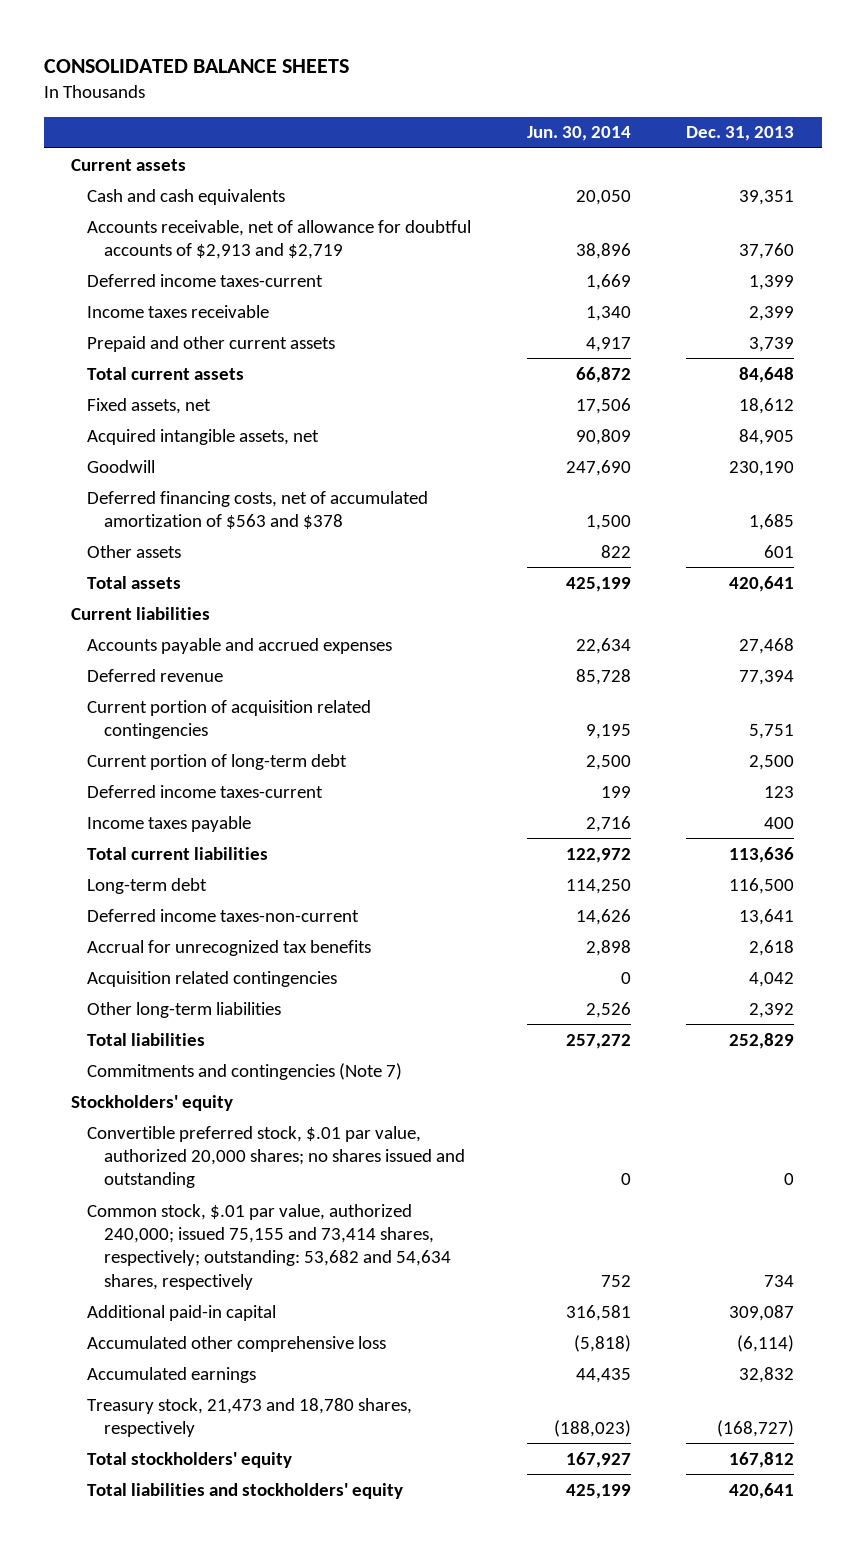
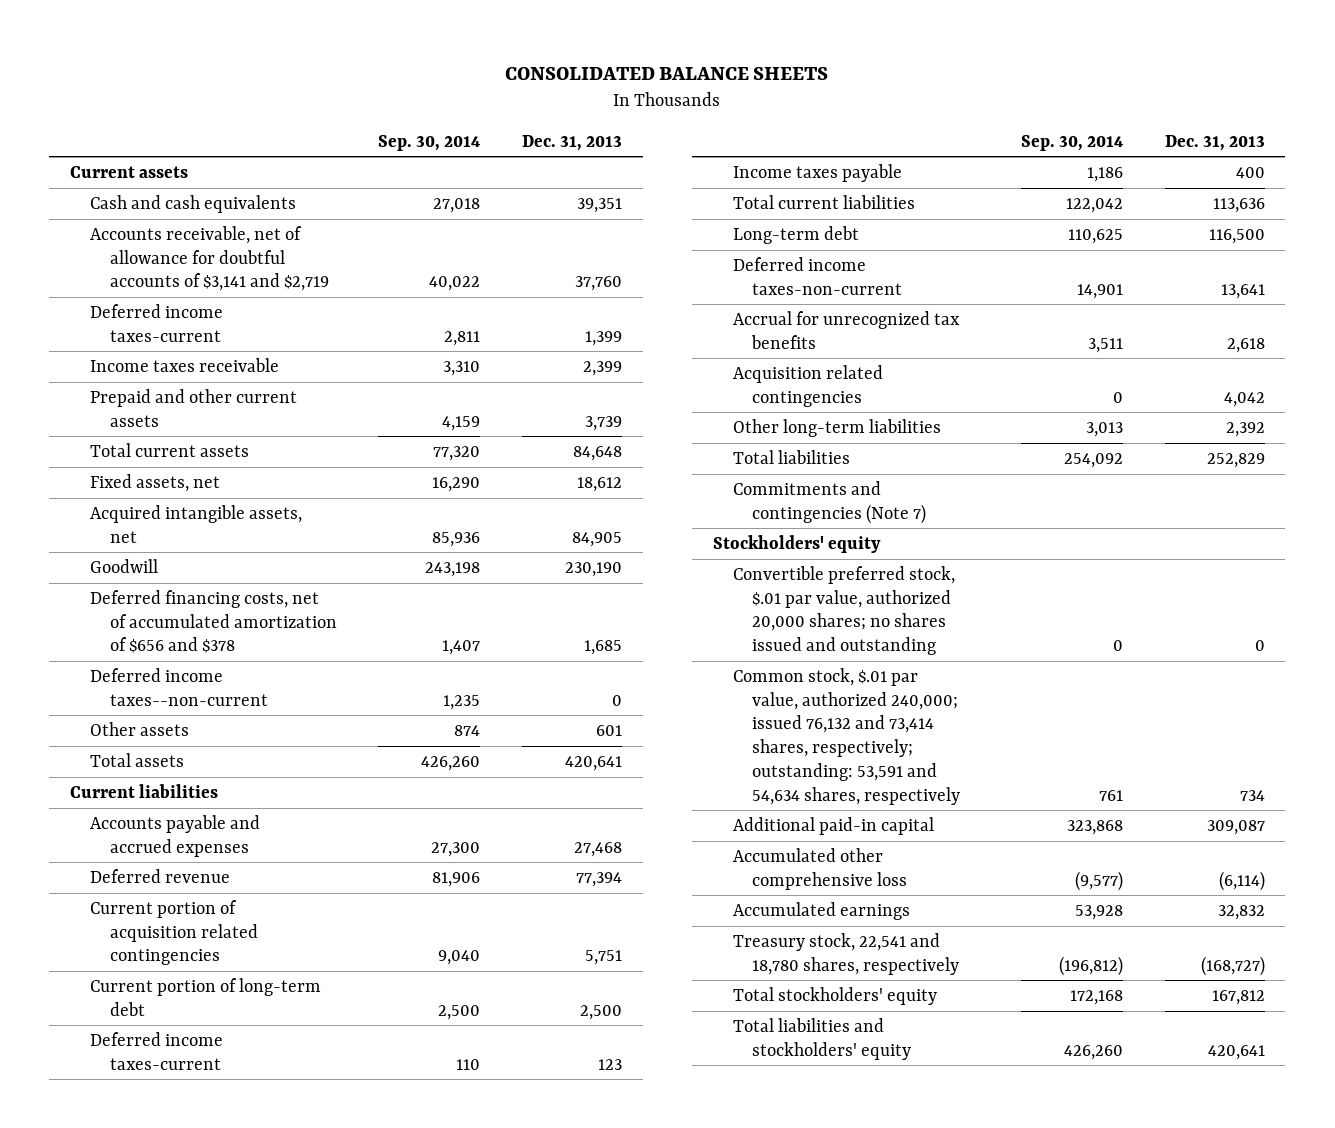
- | Jun. 30, 2014 | Dec. 31, 2013
+ | Sep. 30, 2014 | Dec. 31, 2013
- Accounts receivable, net of allowance for doubtful accounts of $2,913 and $2,719 | 38,896 | 37,760
+ Accounts receivable, net of allowance for doubtful accounts of $3,141 and $2,719 | 40,022 | 37,760
- Deferred financing costs, net of accumulated amortization of $563 and $378 | 1,500 | 1,685
+ Deferred financing costs, net of accumulated amortization of $656 and $378 | 1,407 | 1,685
+ Deferred income taxes--non-current | 1,235 | 0
- Common stock, $.01 par value, authorized 240,000; issued 75,155 and 73,414 shares, respectively; outstanding: 53,682 and 54,634 shares, respectively | 752 | 734
+ Common stock, $.01 par value, authorized 240,000; issued 76,132 and 73,414 shares, respectively; outstanding: 53,591 and 54,634 shares, respectively | 761 | 734
- Treasury stock, 21,473 and 18,780 shares, respectively | (188,023) | (168,727)
+ Treasury stock, 22,541 and 18,780 shares, respectively | (196,812) | (168,727)

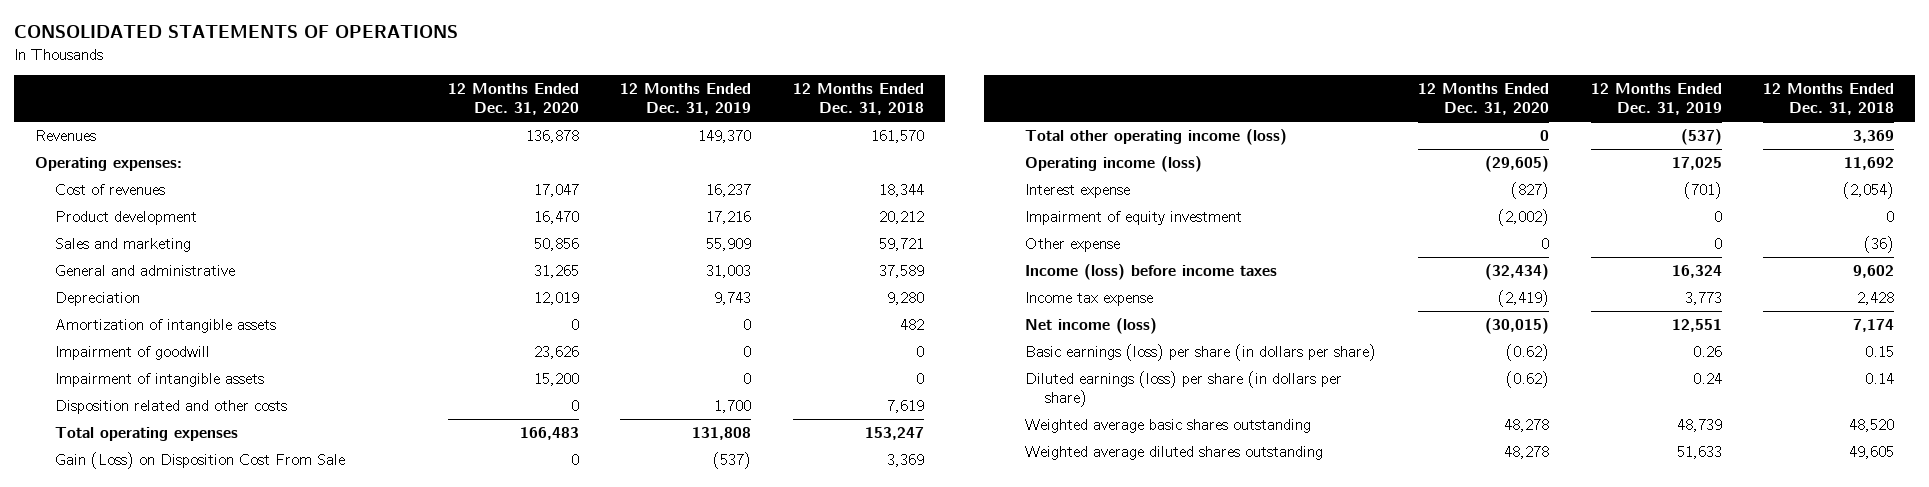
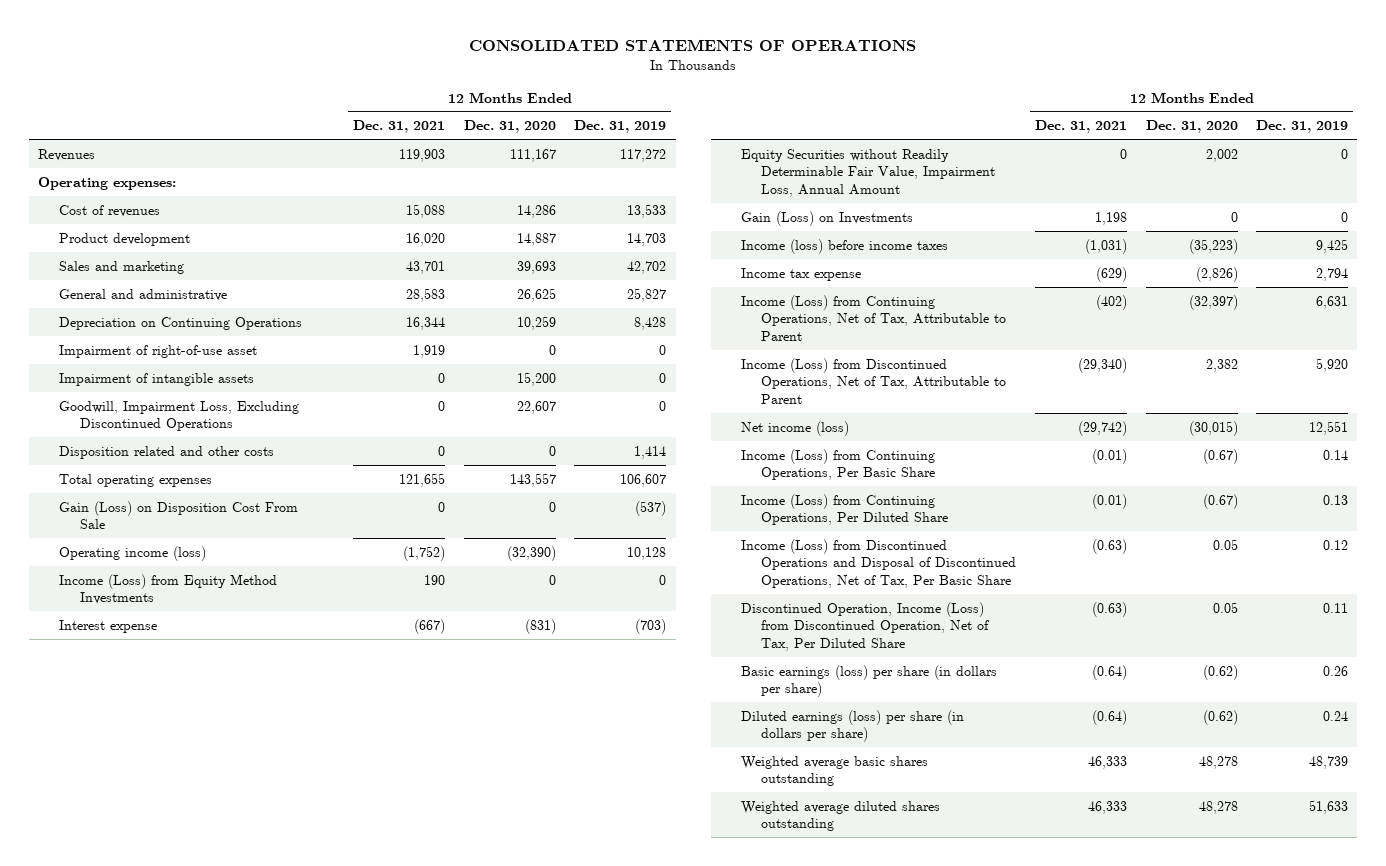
- | 12 Months Ended Dec. 31, 2020 | 12 Months Ended Dec. 31, 2019 | 12 Months Ended Dec. 31, 2018
+ | 12 Months Ended Dec. 31, 2021 | 12 Months Ended Dec. 31, 2020 | 12 Months Ended Dec. 31, 2019
- Revenues | 136,878 | 149,370 | 161,570
+ Revenues | 119,903 | 111,167 | 117,272
- Cost of revenues | 17,047 | 16,237 | 18,344
- Product development | 16,470 | 17,216 | 20,212
- Sales and marketing | 50,856 | 55,909 | 59,721
- General and administrative | 31,265 | 31,003 | 37,589
- Depreciation | 12,019 | 9,743 | 9,280
- Amortization of intangible assets | 0 | 0 | 482
- Impairment of goodwill | 23,626 | 0 | 0
+ Cost of revenues | 15,088 | 14,286 | 13,533
+ Product development | 16,020 | 14,887 | 14,703
+ Sales and marketing | 43,701 | 39,693 | 42,702
+ General and administrative | 28,583 | 26,625 | 25,827
+ Depreciation on Continuing Operations | 16,344 | 10,259 | 8,428
+ Impairment of right-of-use asset | 1,919 | 0 | 0
- Disposition related and other costs | 0 | 1,700 | 7,619
- Total operating expenses | 166,483 | 131,808 | 153,247
+ Goodwill, Impairment Loss, Excluding Discontinued Operations | 0 | 22,607 | 0
+ Disposition related and other costs | 0 | 0 | 1,414
+ Total operating expenses | 121,655 | 143,557 | 106,607
- Total other operating income (loss) | 0 | (537) | 3,369
- Operating income (loss) | (29,605) | 17,025 | 11,692
- Interest expense | (827) | (701) | (2,054)
- Impairment of equity investment | (2,002) | 0 | 0
- Other expense | 0 | 0 | (36)
- Income (loss) before income taxes | (32,434) | 16,324 | 9,602
- Income tax expense | (2,419) | 3,773 | 2,428
+ Operating income (loss) | (1,752) | (32,390) | 10,128
+ Income (Loss) from Equity Method Investments | 190 | 0 | 0
+ Interest expense | (667) | (831) | (703)
+ Equity Securities without Readily Determinable Fair Value, Impairment Loss, Annual Amount | 0 | 2,002 | 0
+ Gain (Loss) on Investments | 1,198 | 0 | 0
+ Income (loss) before income taxes | (1,031) | (35,223) | 9,425
+ Income tax expense | (629) | (2,826) | 2,794
+ Income (Loss) from Continuing Operations, Net of Tax, Attributable to Parent | (402) | (32,397) | 6,631
+ Income (Loss) from Discontinued Operations, Net of Tax, Attributable to Parent | (29,340) | 2,382 | 5,920
+ Income (Loss) from Continuing Operations, Per Basic Share | (0.01) | (0.67) | 0.14
+ Income (Loss) from Continuing Operations, Per Diluted Share | (0.01) | (0.67) | 0.13
+ Income (Loss) from Discontinued Operations and Disposal of Discontinued Operations, Net of Tax, Per Basic Share | (0.63) | 0.05 | 0.12
+ Discontinued Operation, Income (Loss) from Discontinued Operation, Net of Tax, Per Diluted Share | (0.63) | 0.05 | 0.11

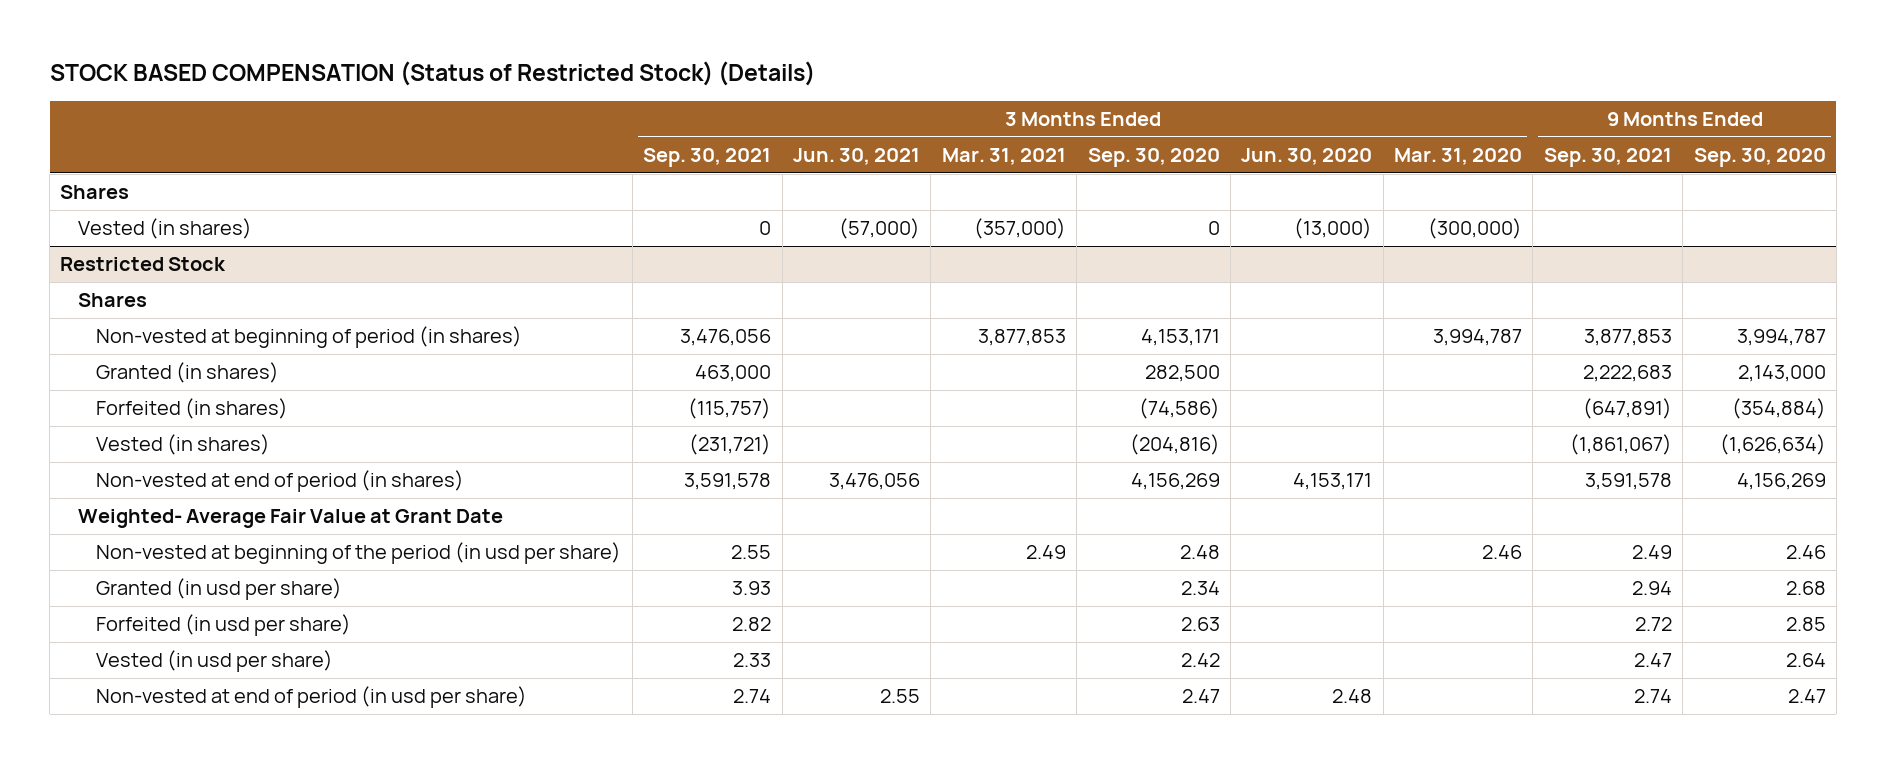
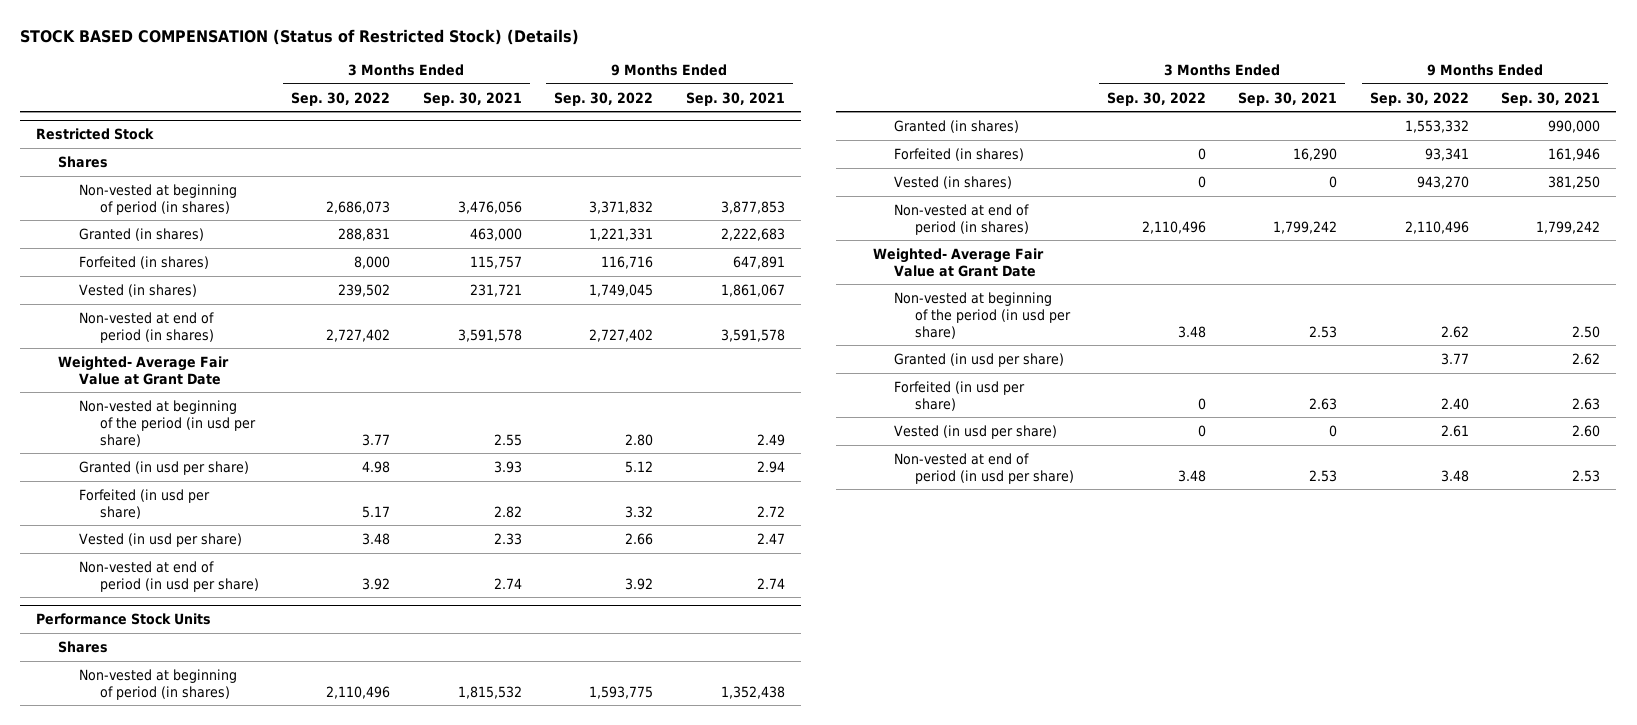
- | 3 Months Ended Sep. 30, 2021 | 3 Months Ended Jun. 30, 2021 | 3 Months Ended Mar. 31, 2021 | 3 Months Ended Sep. 30, 2020 | 3 Months Ended Jun. 30, 2020 | 3 Months Ended Mar. 31, 2020 | 9 Months Ended Sep. 30, 2021 | 9 Months Ended Sep. 30, 2020
+ | 3 Months Ended Sep. 30, 2022 | 3 Months Ended Sep. 30, 2021 | 9 Months Ended Sep. 30, 2022 | 9 Months Ended Sep. 30, 2021
- Shares
- Vested (in shares) | 0 | (57,000) | (357,000) | 0 | (13,000) | (300,000) | |
@ Restricted Stock
- Forfeited (in shares) | (115,757) | | | (74,586) | | | (647,891) | (354,884)
- Vested (in shares) | (231,721) | | | (204,816) | | | (1,861,067) | (1,626,634)
+ Forfeited (in shares) | 8,000 | 115,757 | 116,716 | 647,891
+ Vested (in shares) | 239,502 | 231,721 | 1,749,045 | 1,861,067
+ Performance Stock Units
+ Shares
+ Non-vested at beginning of period (in shares) | 2,110,496 | 1,815,532 | 1,593,775 | 1,352,438
+ Granted (in shares) | | | 1,553,332 | 990,000
+ Forfeited (in shares) | 0 | 16,290 | 93,341 | 161,946
+ Vested (in shares) | 0 | 0 | 943,270 | 381,250
+ Non-vested at end of period (in shares) | 2,110,496 | 1,799,242 | 2,110,496 | 1,799,242
+ Weighted- Average Fair Value at Grant Date
+ Non-vested at beginning of the period (in usd per share) | 3.48 | 2.53 | 2.62 | 2.50
+ Granted (in usd per share) | | | 3.77 | 2.62
+ Forfeited (in usd per share) | 0 | 2.63 | 2.40 | 2.63
+ Vested (in usd per share) | 0 | 0 | 2.61 | 2.60
+ Non-vested at end of period (in usd per share) | 3.48 | 2.53 | 3.48 | 2.53

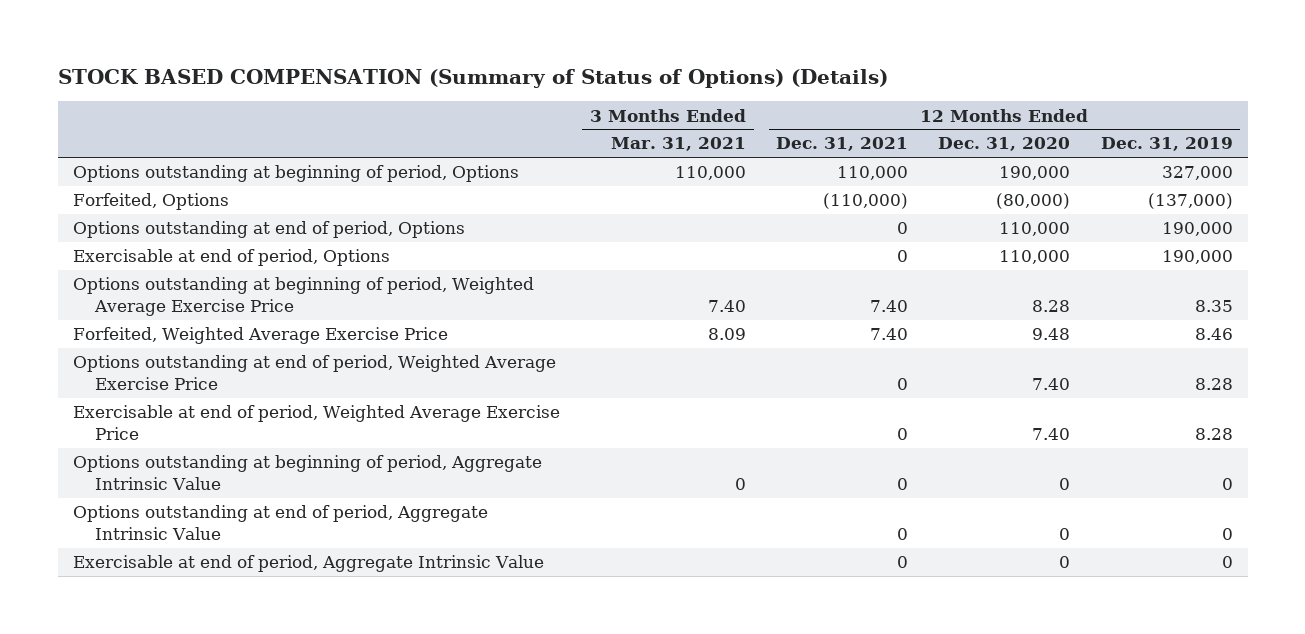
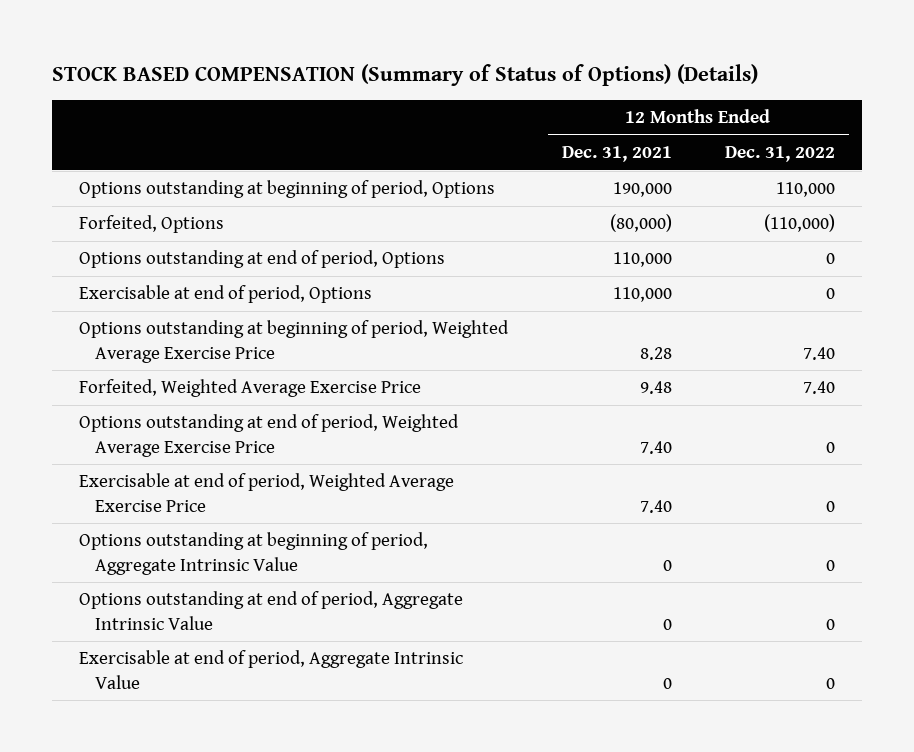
- | 3 Months Ended Mar. 31, 2021 | 12 Months Ended Dec. 31, 2021 | 12 Months Ended Dec. 31, 2020 | 12 Months Ended Dec. 31, 2019
+ | 12 Months Ended Dec. 31, 2021 | 12 Months Ended Dec. 31, 2022
- Options outstanding at beginning of period, Options | 110,000 | 110,000 | 190,000 | 327,000
- Forfeited, Options | | (110,000) | (80,000) | (137,000)
- Options outstanding at end of period, Options | | 0 | 110,000 | 190,000
- Exercisable at end of period, Options | | 0 | 110,000 | 190,000
- Options outstanding at beginning of period, Weighted Average Exercise Price | 7.40 | 7.40 | 8.28 | 8.35
- Forfeited, Weighted Average Exercise Price | 8.09 | 7.40 | 9.48 | 8.46
- Options outstanding at end of period, Weighted Average Exercise Price | | 0 | 7.40 | 8.28
- Exercisable at end of period, Weighted Average Exercise Price | | 0 | 7.40 | 8.28
+ Options outstanding at beginning of period, Options | 190,000 | 110,000
+ Forfeited, Options | (80,000) | (110,000)
+ Options outstanding at end of period, Options | 110,000 | 0
+ Exercisable at end of period, Options | 110,000 | 0
+ Options outstanding at beginning of period, Weighted Average Exercise Price | 8.28 | 7.40
+ Forfeited, Weighted Average Exercise Price | 9.48 | 7.40
+ Options outstanding at end of period, Weighted Average Exercise Price | 7.40 | 0
+ Exercisable at end of period, Weighted Average Exercise Price | 7.40 | 0

